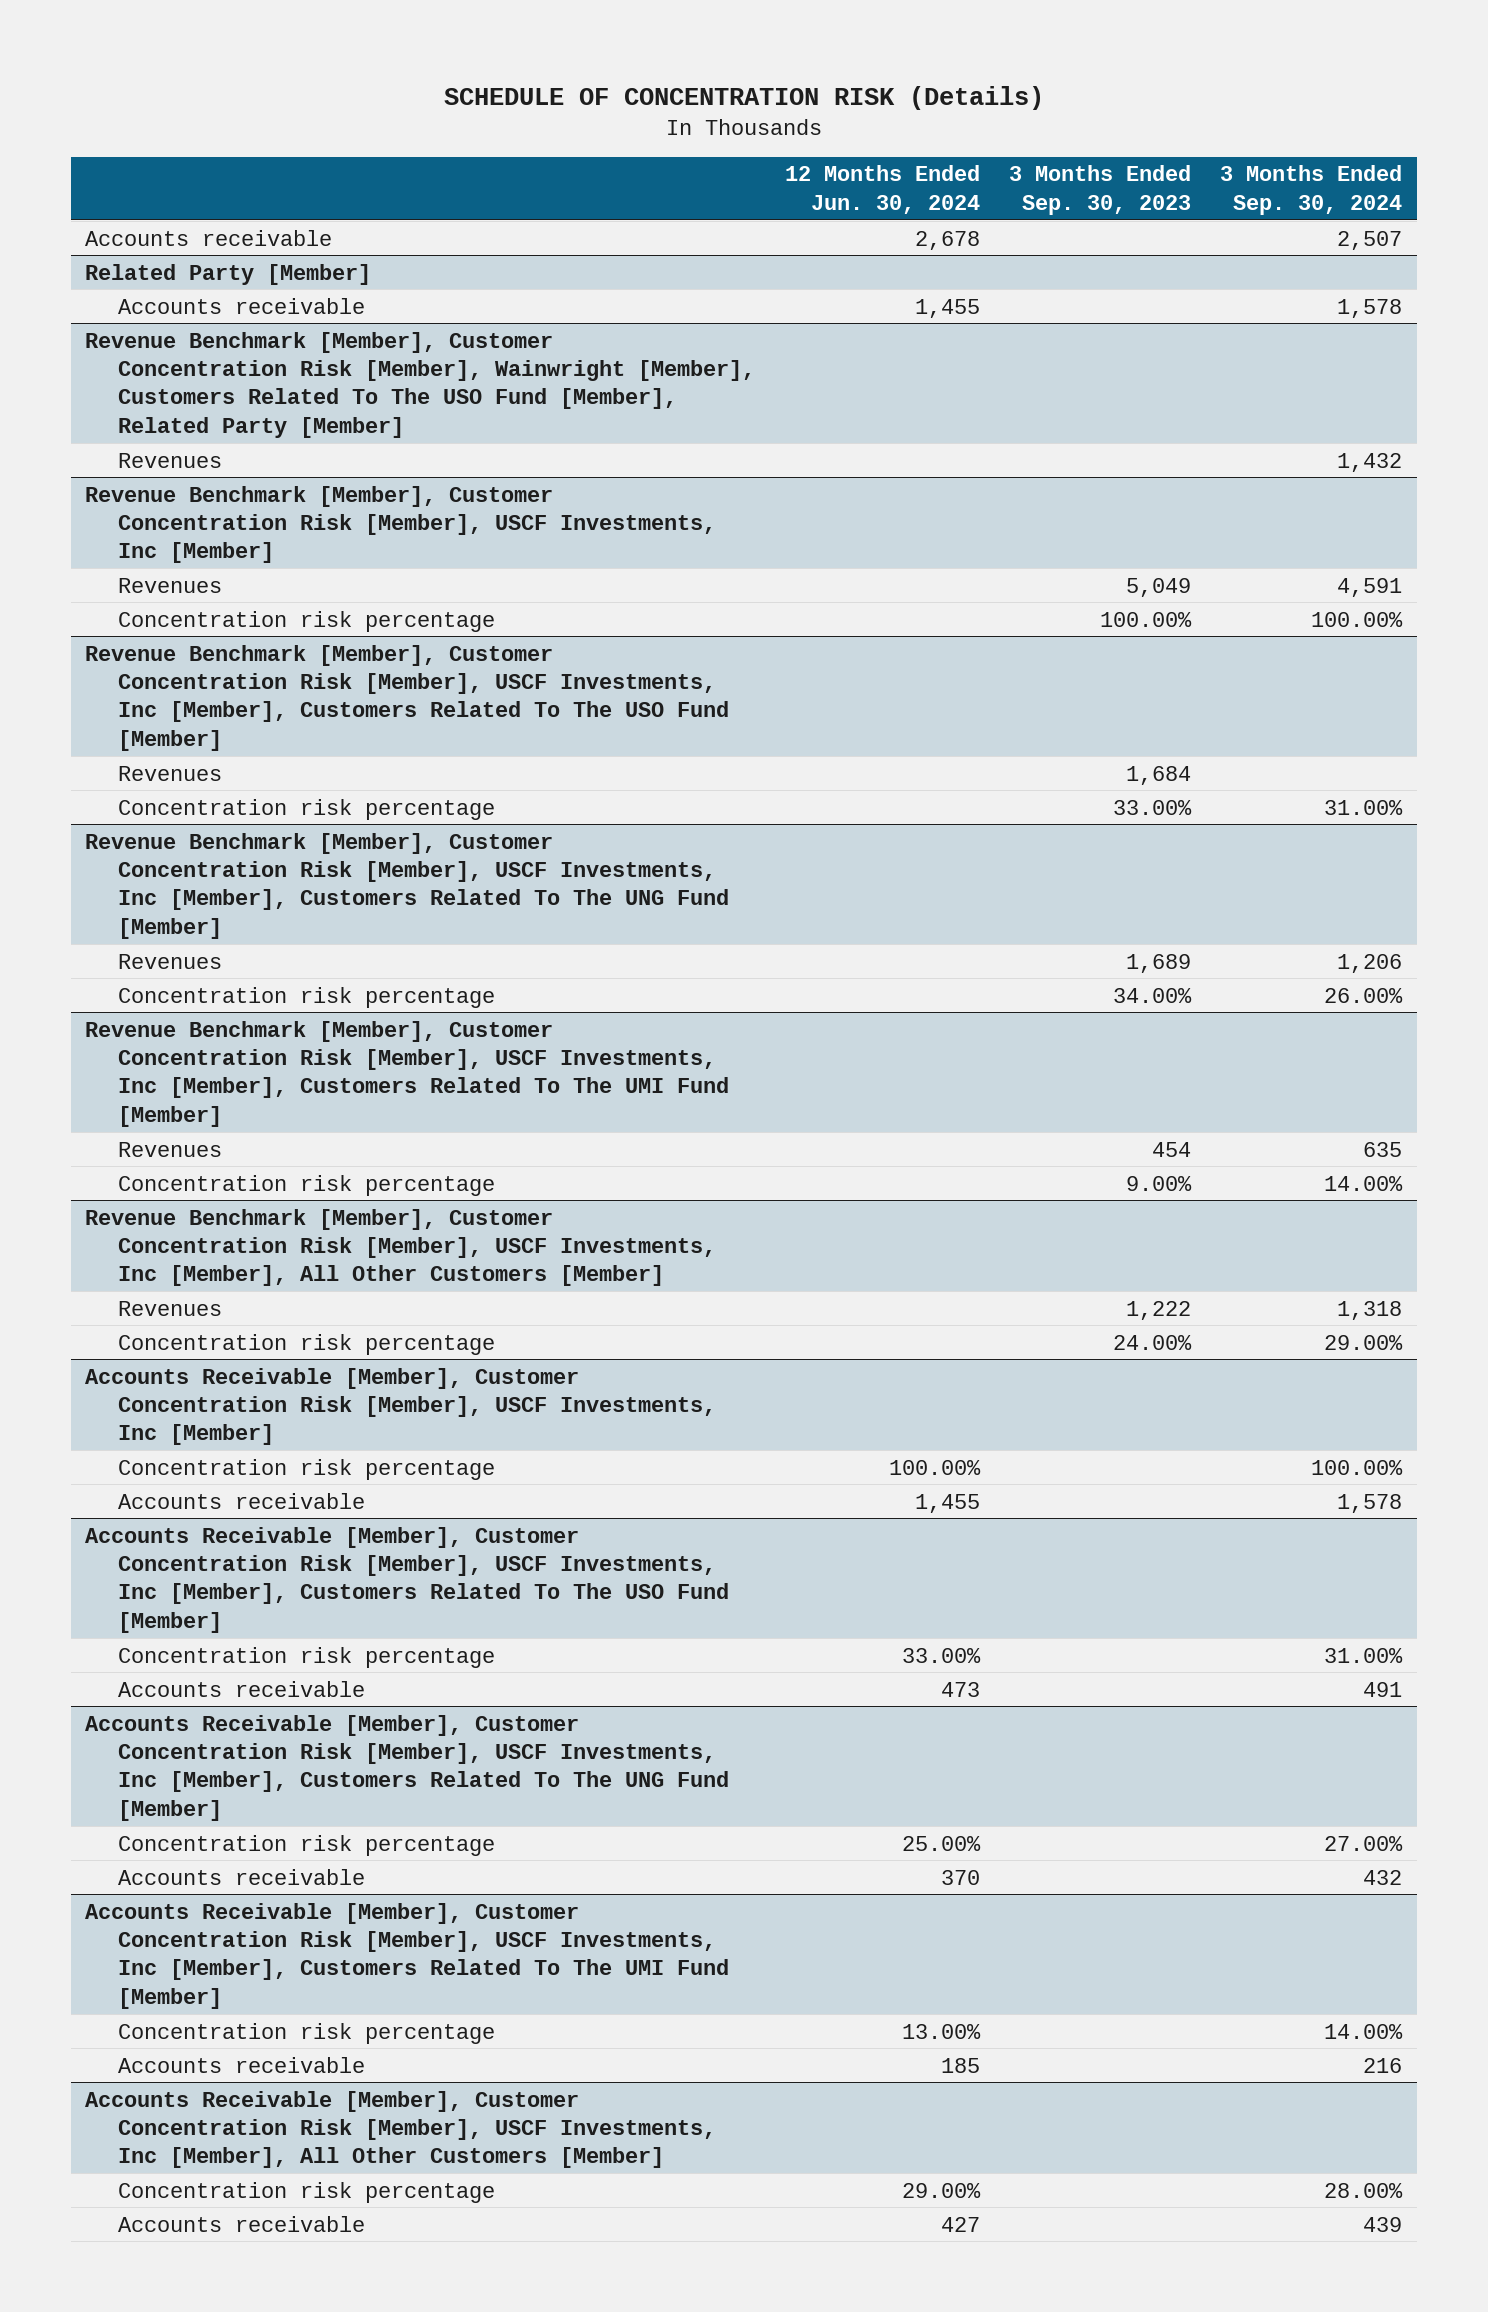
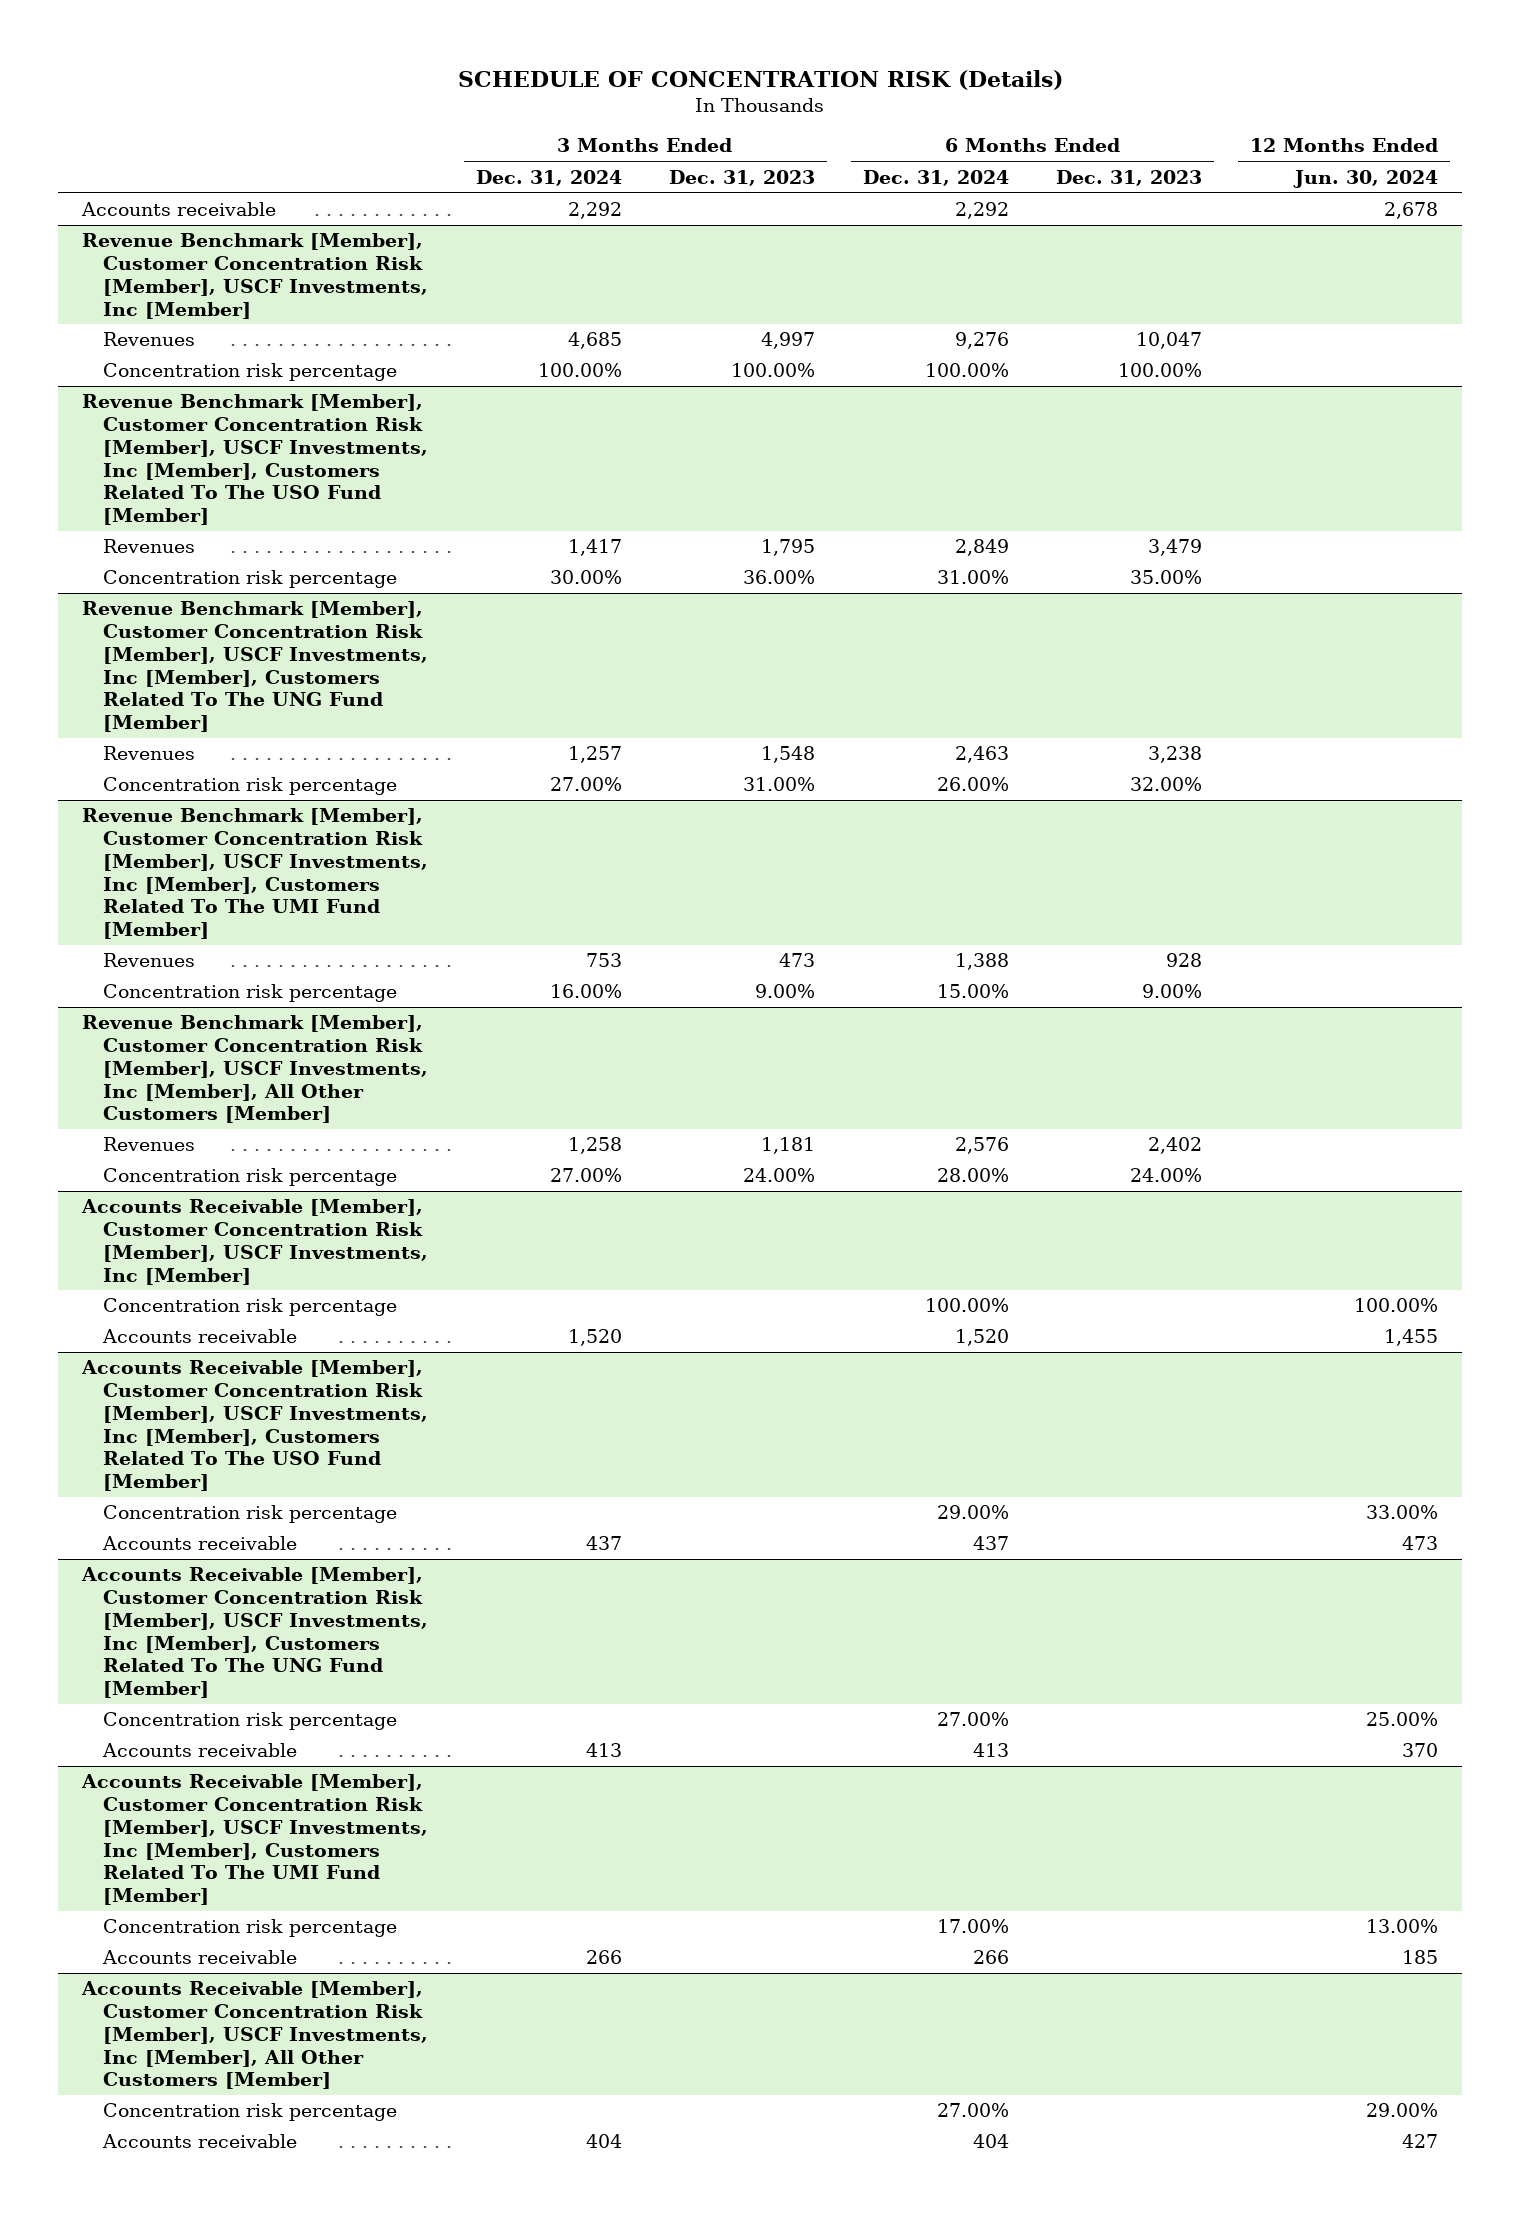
- | 12 Months Ended Jun. 30, 2024 | 3 Months Ended Sep. 30, 2023 | 3 Months Ended Sep. 30, 2024
+ | 3 Months Ended Dec. 31, 2024 | 3 Months Ended Dec. 31, 2023 | 6 Months Ended Dec. 31, 2024 | 6 Months Ended Dec. 31, 2023 | 12 Months Ended Jun. 30, 2024
- Related Party [Member]
- Accounts receivable | 1,455 | | 1,578
- Revenue Benchmark [Member], Customer Concentration Risk [Member], Wainwright [Member], Customers Related To The USO Fund [Member], Related Party [Member]
- Revenues | | | 1,432

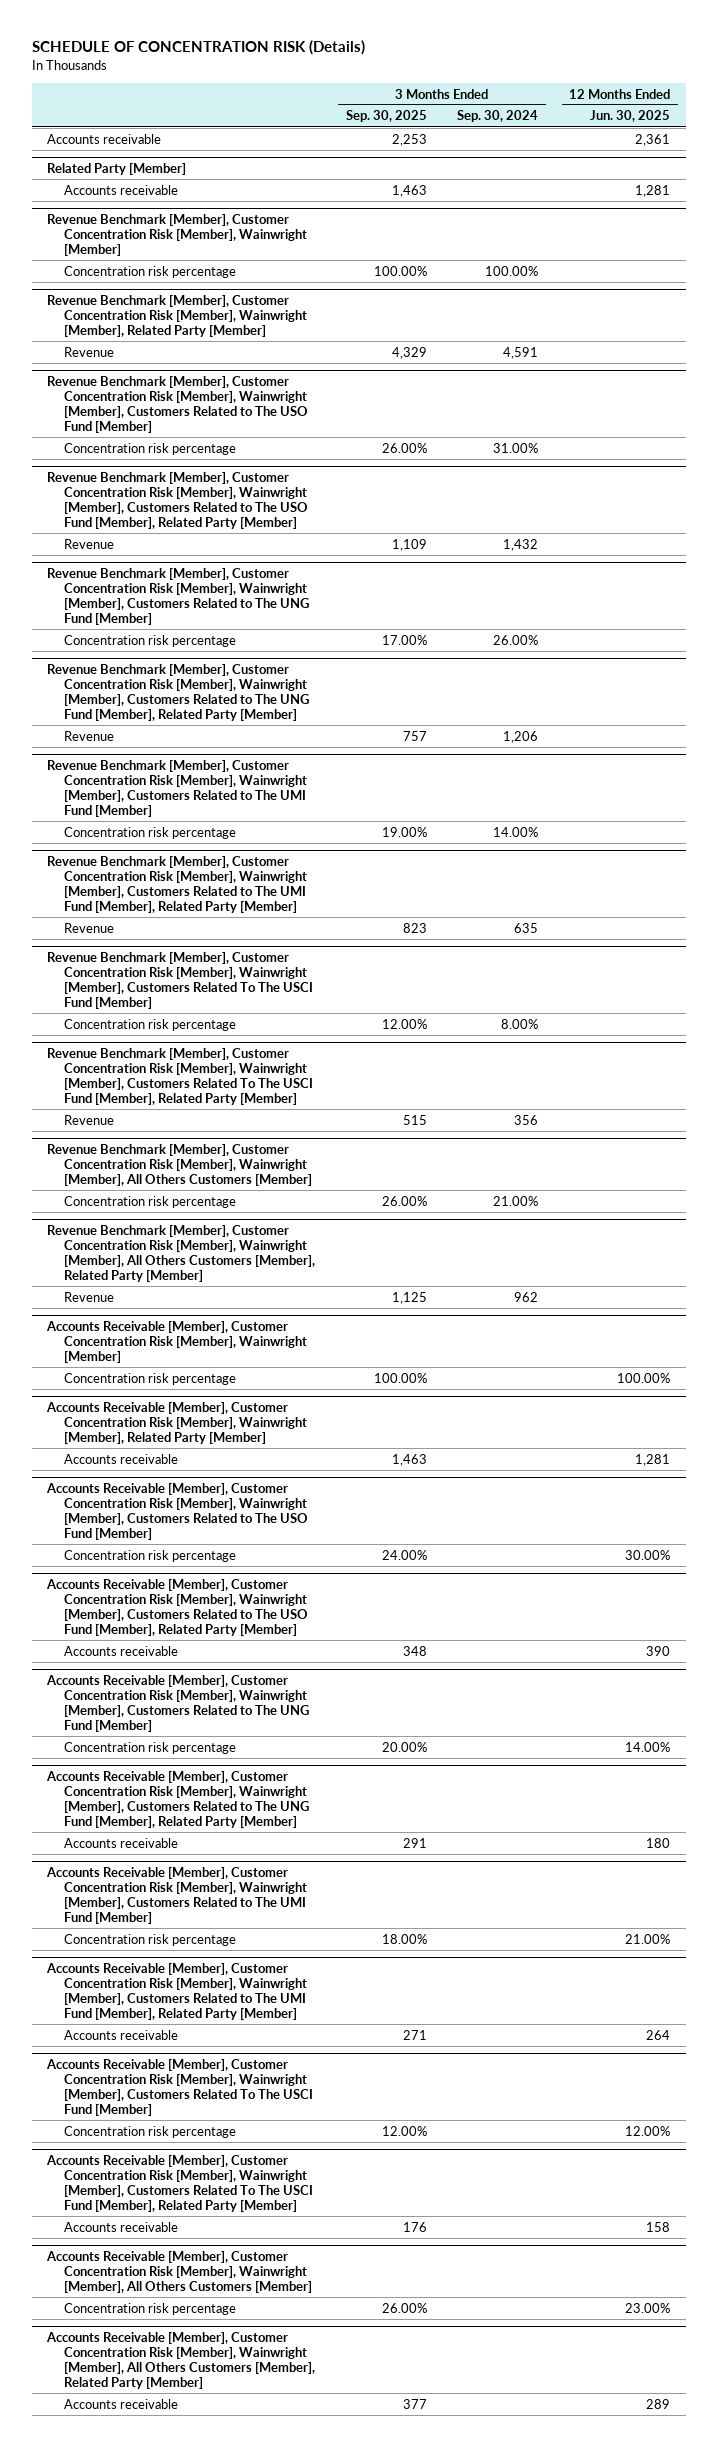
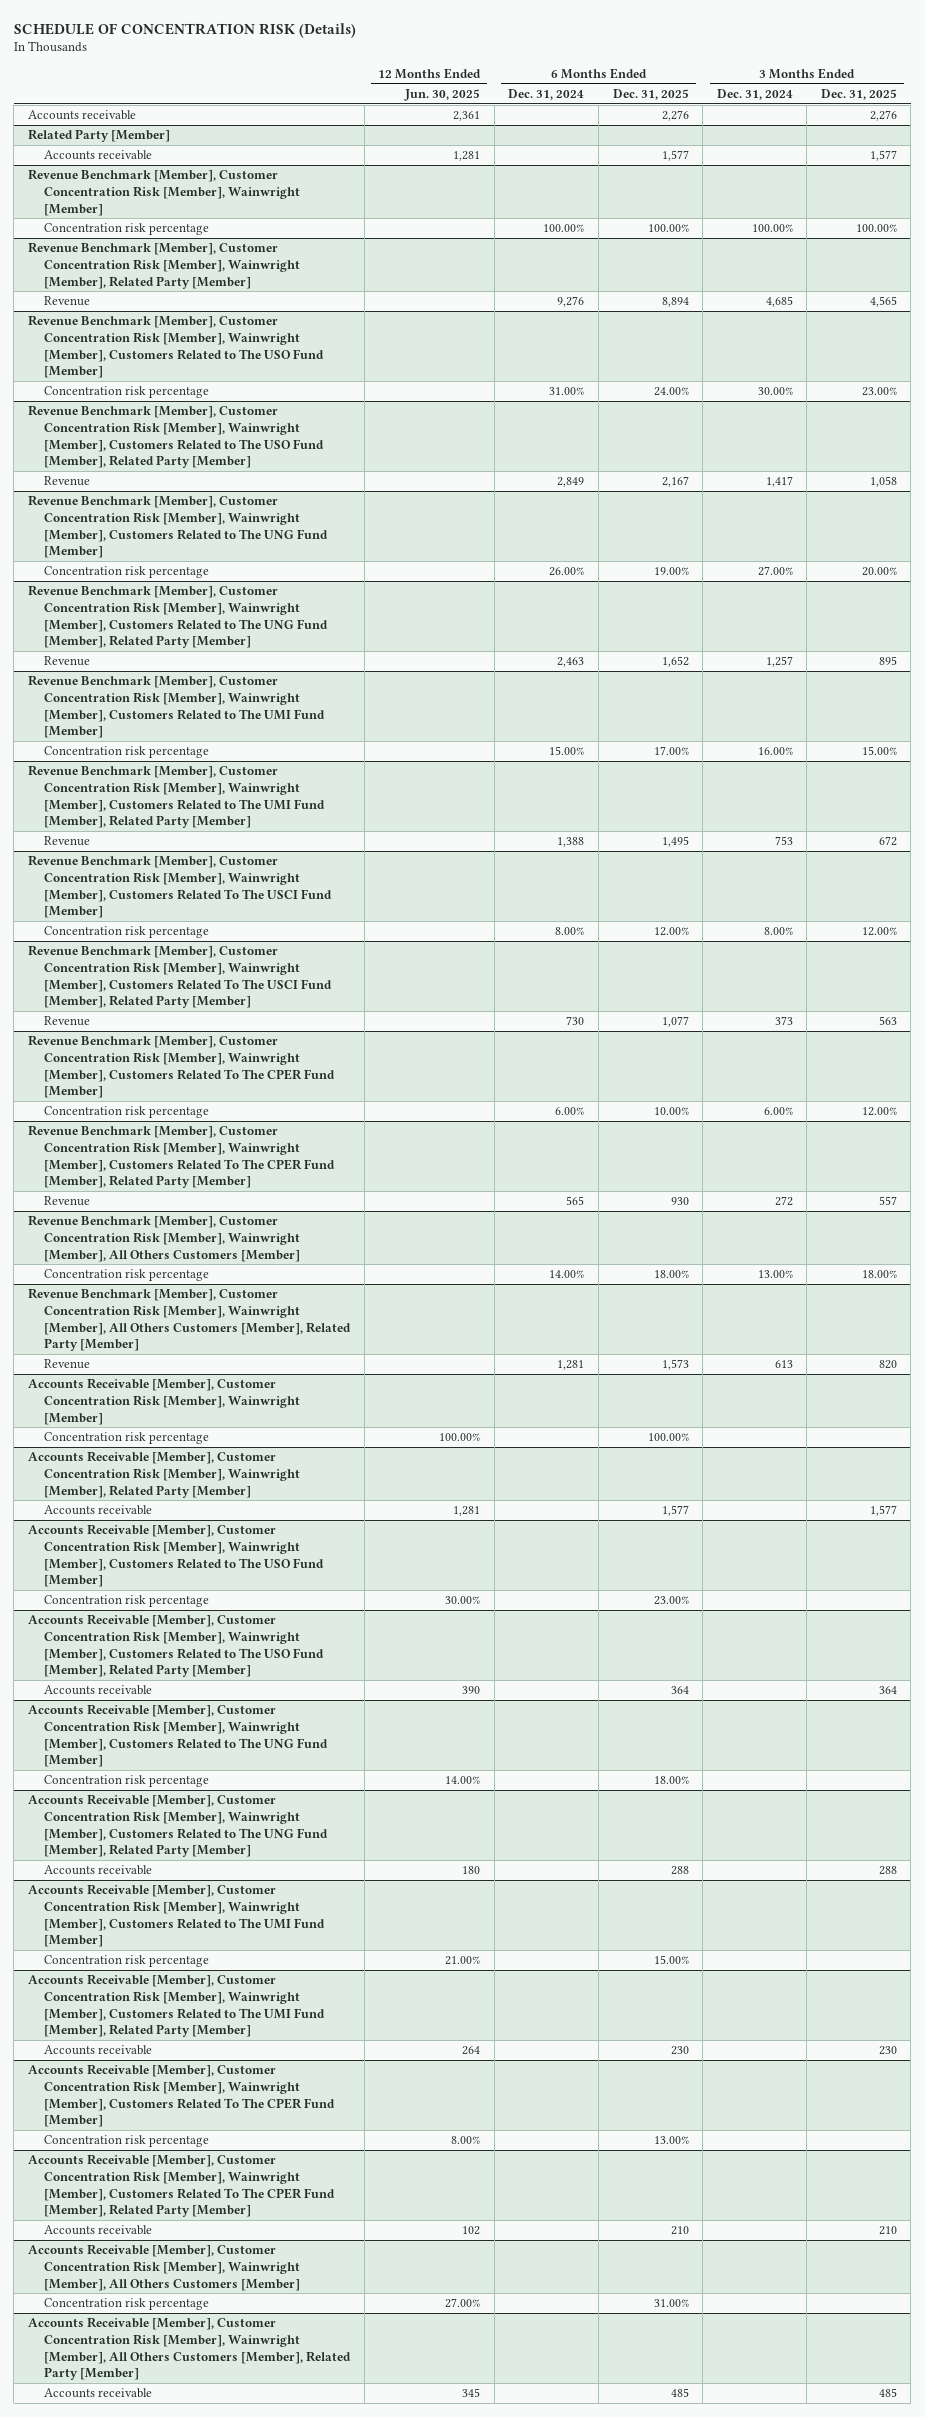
- | 3 Months Ended Sep. 30, 2025 | 3 Months Ended Sep. 30, 2024 | 12 Months Ended Jun. 30, 2025
+ | 12 Months Ended Jun. 30, 2025 | 6 Months Ended Dec. 31, 2024 | 6 Months Ended Dec. 31, 2025 | 3 Months Ended Dec. 31, 2024 | 3 Months Ended Dec. 31, 2025
+ Revenue Benchmark [Member], Customer Concentration Risk [Member], Wainwright [Member], Customers Related To The CPER Fund [Member]
+ Concentration risk percentage | | 6.00% | 10.00% | 6.00% | 12.00%
+ Revenue Benchmark [Member], Customer Concentration Risk [Member], Wainwright [Member], Customers Related To The CPER Fund [Member], Related Party [Member]
+ Revenue | | 565 | 930 | 272 | 557
- Accounts Receivable [Member], Customer Concentration Risk [Member], Wainwright [Member], Customers Related To The USCI Fund [Member]
- Concentration risk percentage | 12.00% | | 12.00%
- Accounts Receivable [Member], Customer Concentration Risk [Member], Wainwright [Member], Customers Related To The USCI Fund [Member], Related Party [Member]
- Accounts receivable | 176 | | 158
+ Accounts Receivable [Member], Customer Concentration Risk [Member], Wainwright [Member], Customers Related To The CPER Fund [Member]
+ Concentration risk percentage | 8.00% | | 13.00% | |
+ Accounts Receivable [Member], Customer Concentration Risk [Member], Wainwright [Member], Customers Related To The CPER Fund [Member], Related Party [Member]
+ Accounts receivable | 102 | | 210 | | 210
@ Accounts Receivable [Member], Customer Concentration Risk [Member], Wainwright [Member], All Others Customers [Member]
- Concentration risk percentage | 26.00% | | 23.00%
+ Concentration risk percentage | 27.00% | | 31.00% | |
@ Accounts Receivable [Member], Customer Concentration Risk [Member], Wainwright [Member], All Others Customers [Member], Related Party [Member]
- Accounts receivable | 377 | | 289
+ Accounts receivable | 345 | | 485 | | 485

